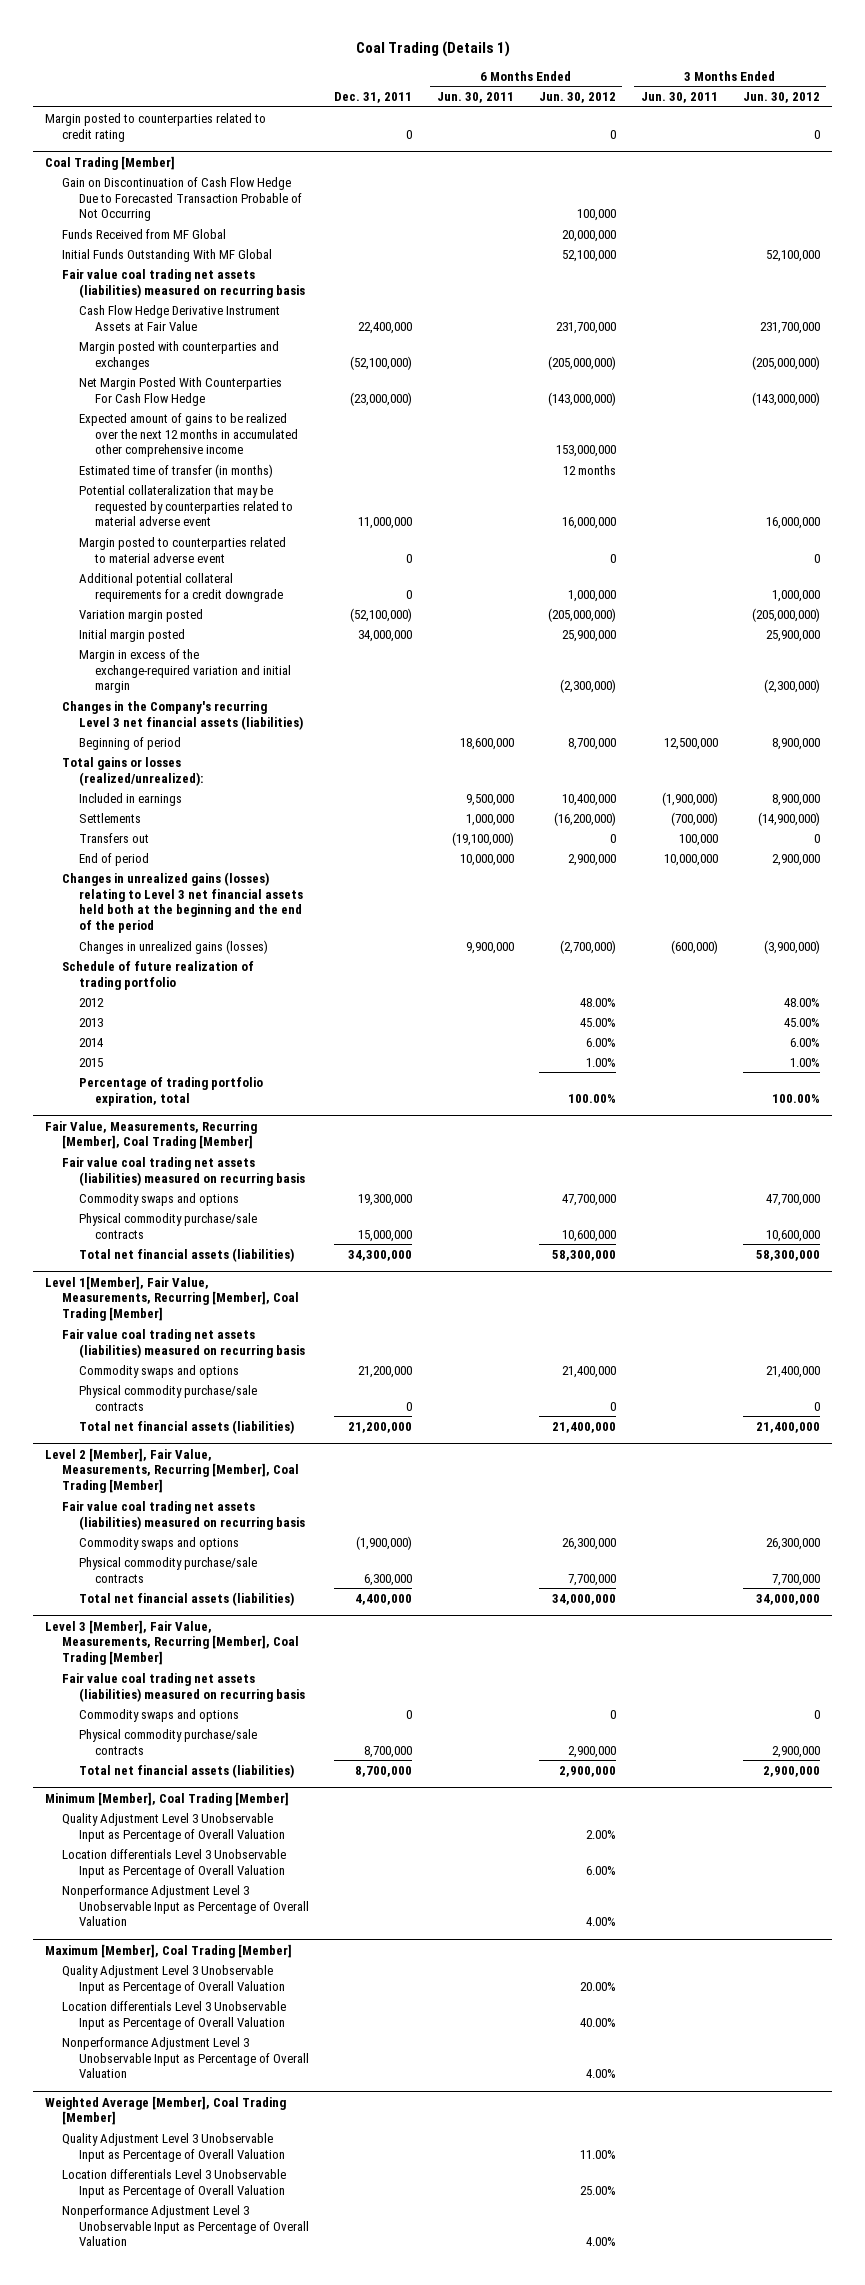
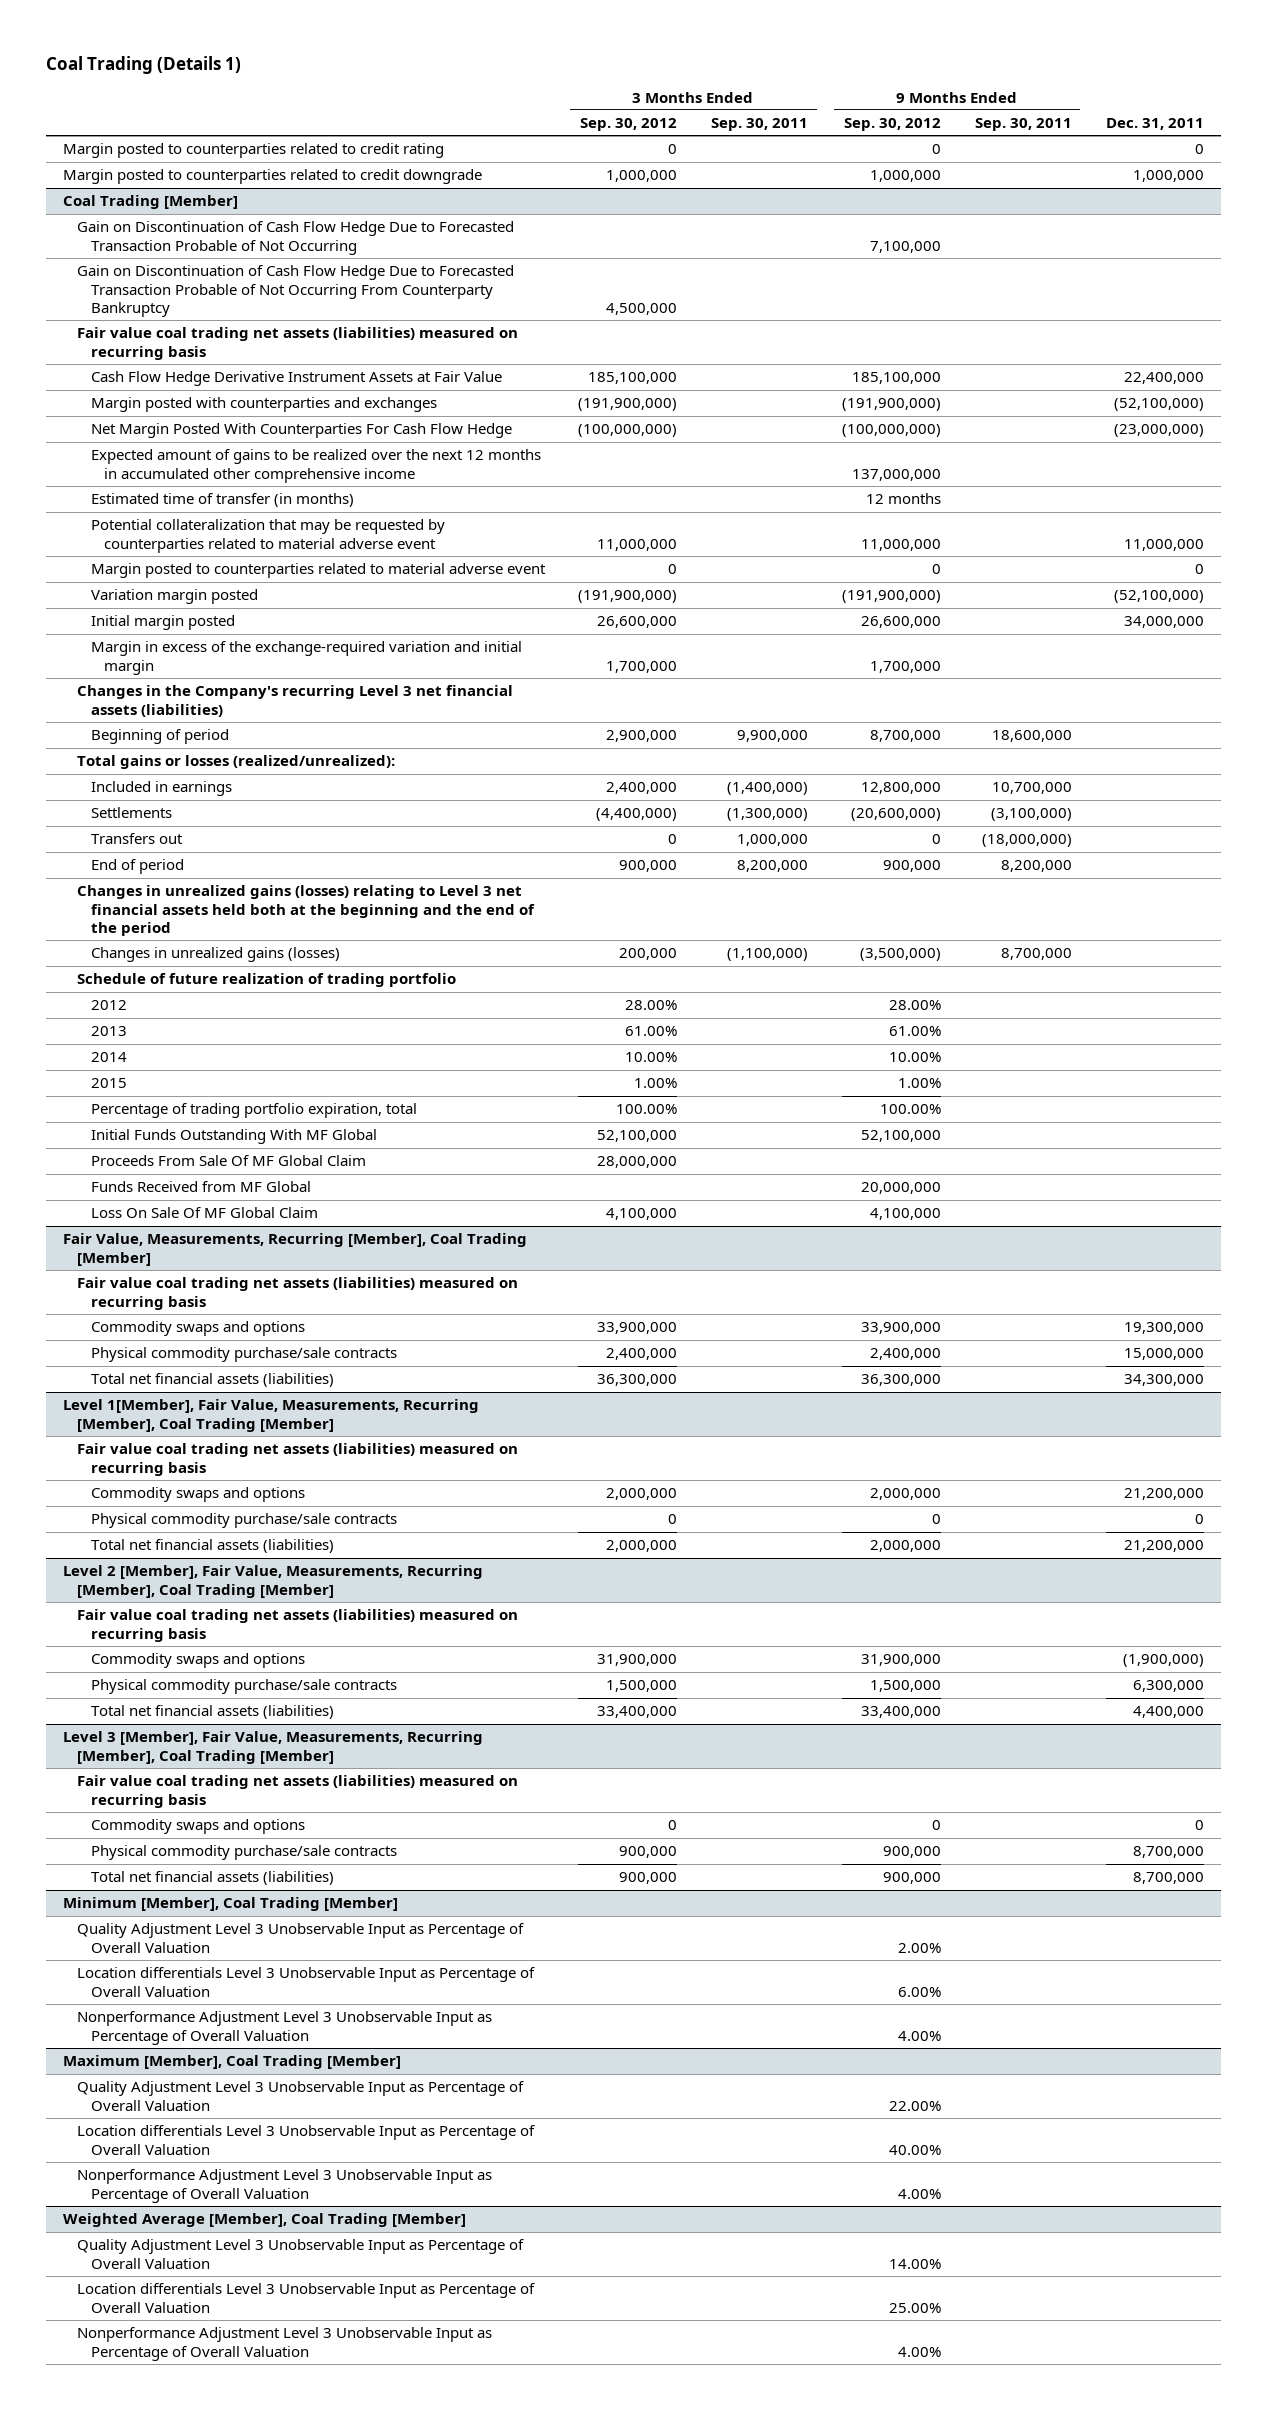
- | Dec. 31, 2011 | 6 Months Ended Jun. 30, 2011 | 6 Months Ended Jun. 30, 2012 | 3 Months Ended Jun. 30, 2011 | 3 Months Ended Jun. 30, 2012
+ | 3 Months Ended Sep. 30, 2012 | 3 Months Ended Sep. 30, 2011 | 9 Months Ended Sep. 30, 2012 | 9 Months Ended Sep. 30, 2011 | Dec. 31, 2011
+ Margin posted to counterparties related to credit downgrade | 1,000,000 | | 1,000,000 | | 1,000,000
@ Coal Trading [Member]
+ Gain on Discontinuation of Cash Flow Hedge Due to Forecasted Transaction Probable of Not Occurring From Counterparty Bankruptcy | 4,500,000 | | | |
- Additional potential collateral requirements for a credit downgrade | 0 | | 1,000,000 | | 1,000,000
moved down: Initial Funds Outstanding With MF Global | 52,100,000 | | 52,100,000 | |
+ Proceeds From Sale Of MF Global Claim | 28,000,000 | | | |
moved down: Funds Received from MF Global | | | 20,000,000 | |
+ Loss On Sale Of MF Global Claim | 4,100,000 | | 4,100,000 | |

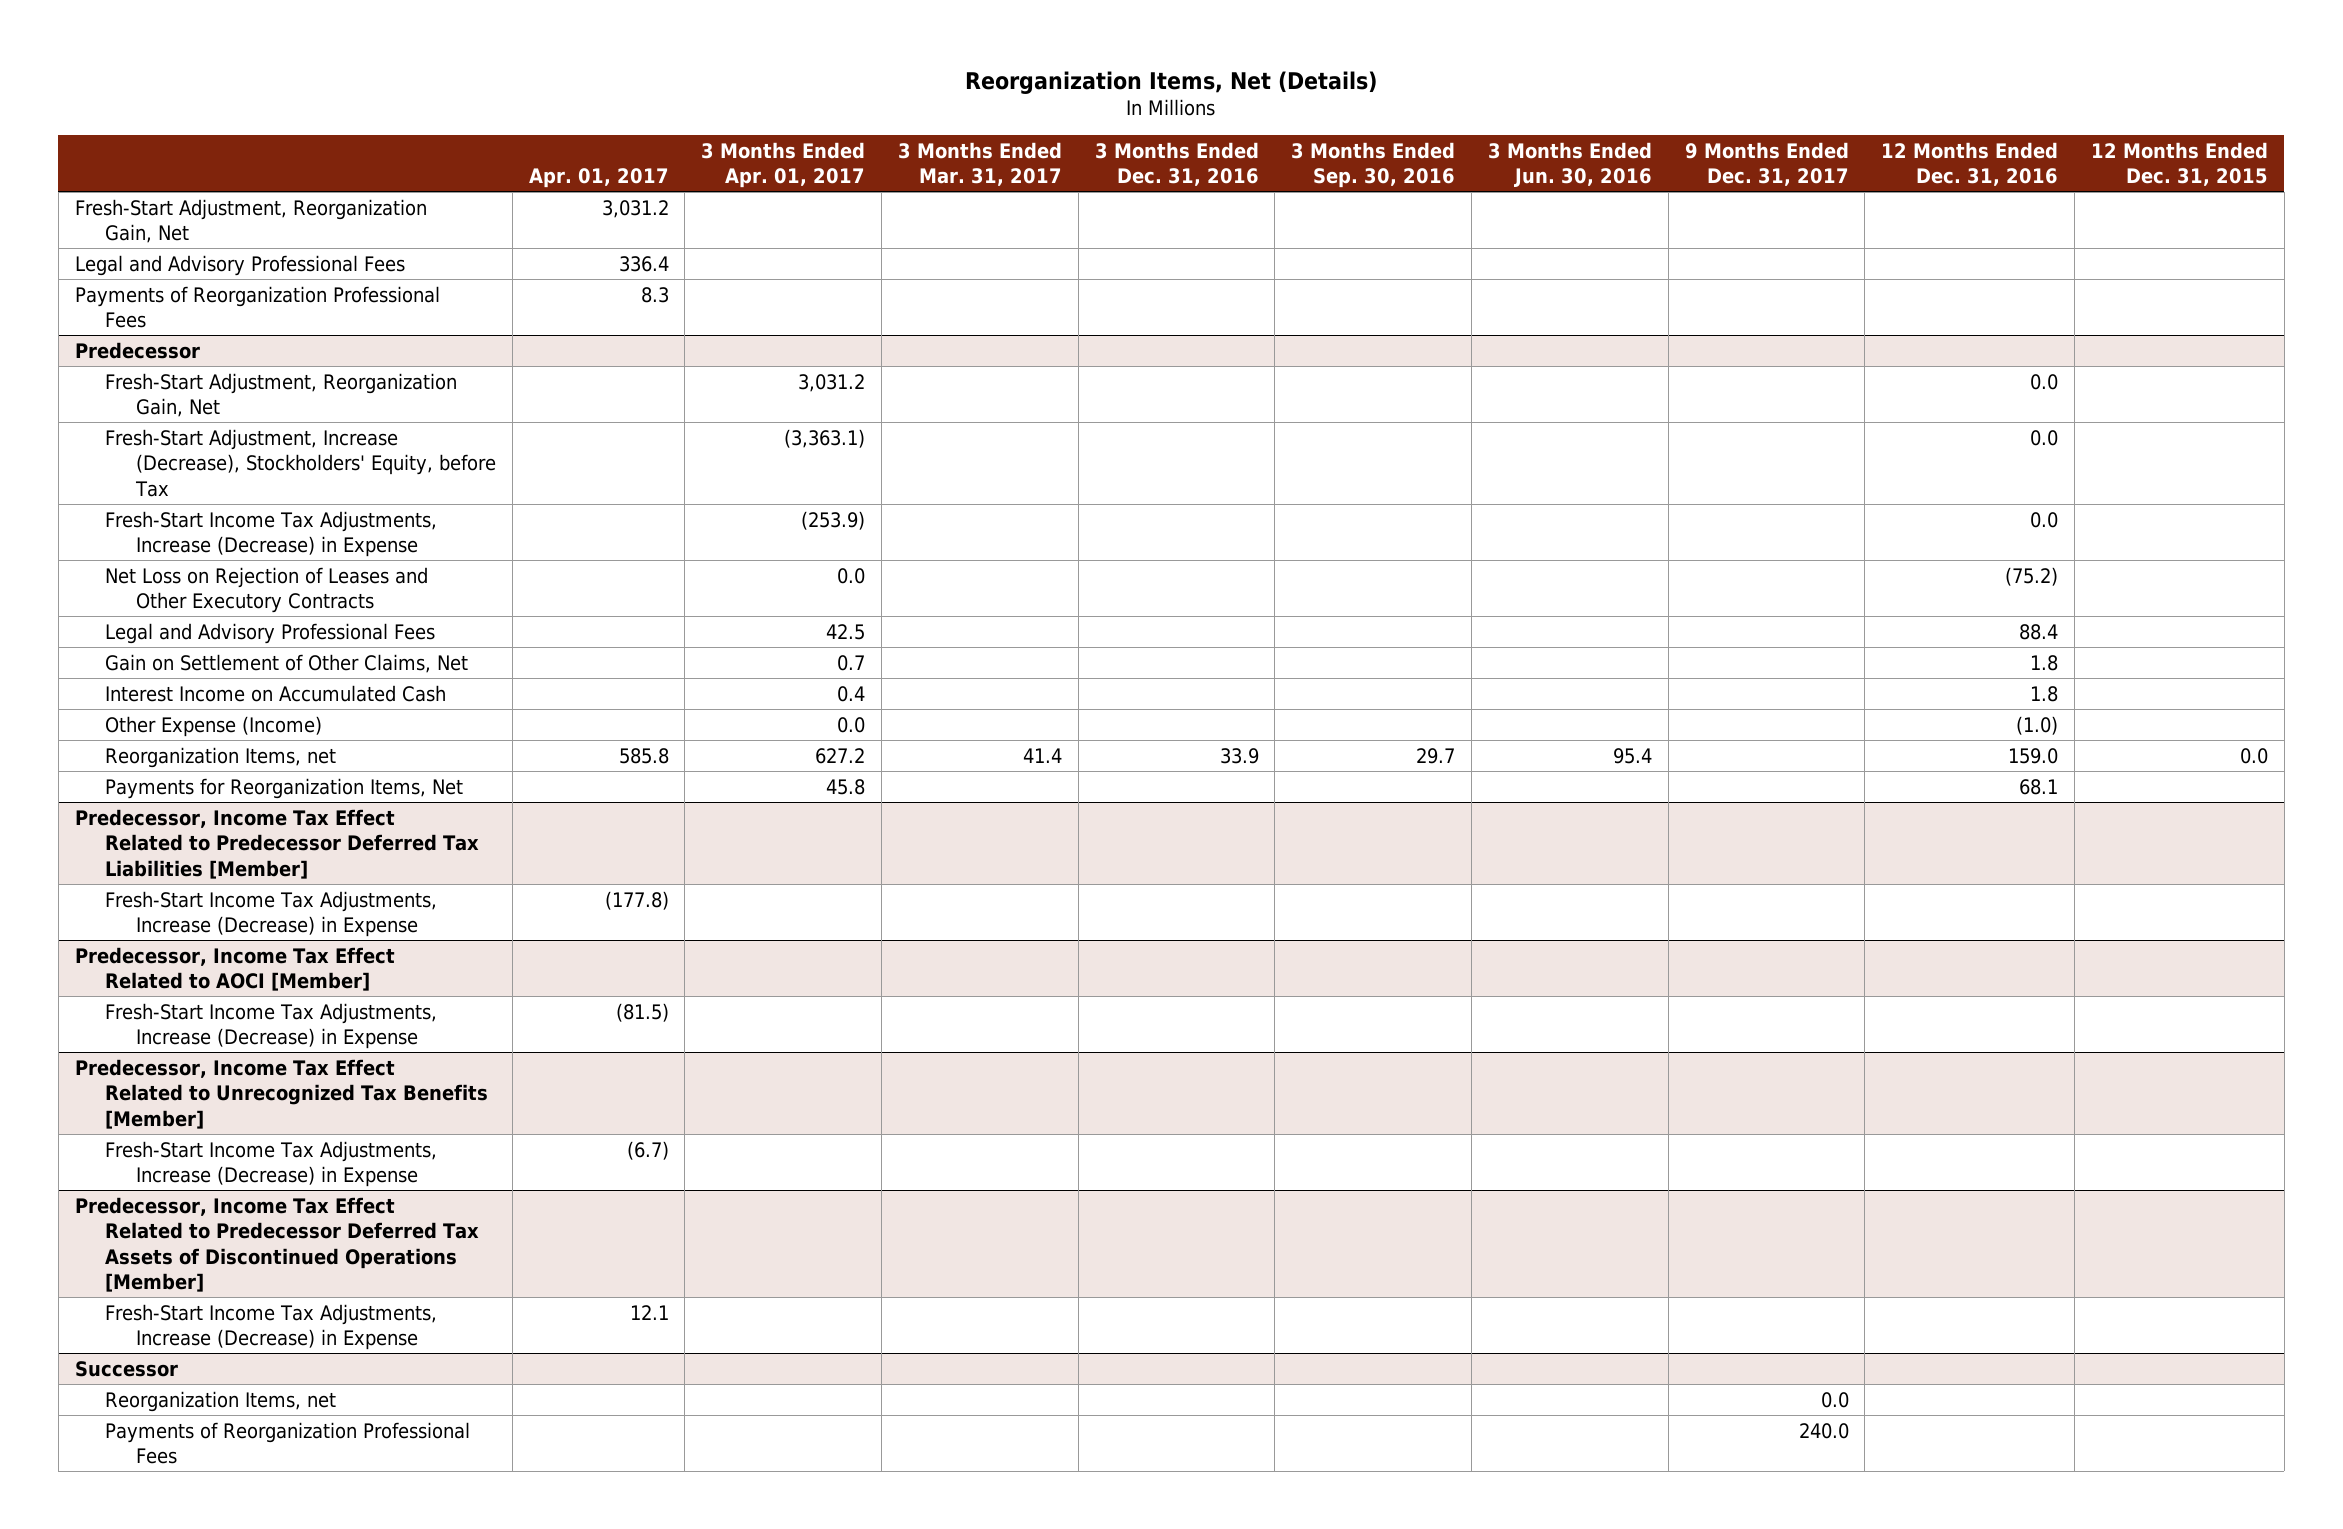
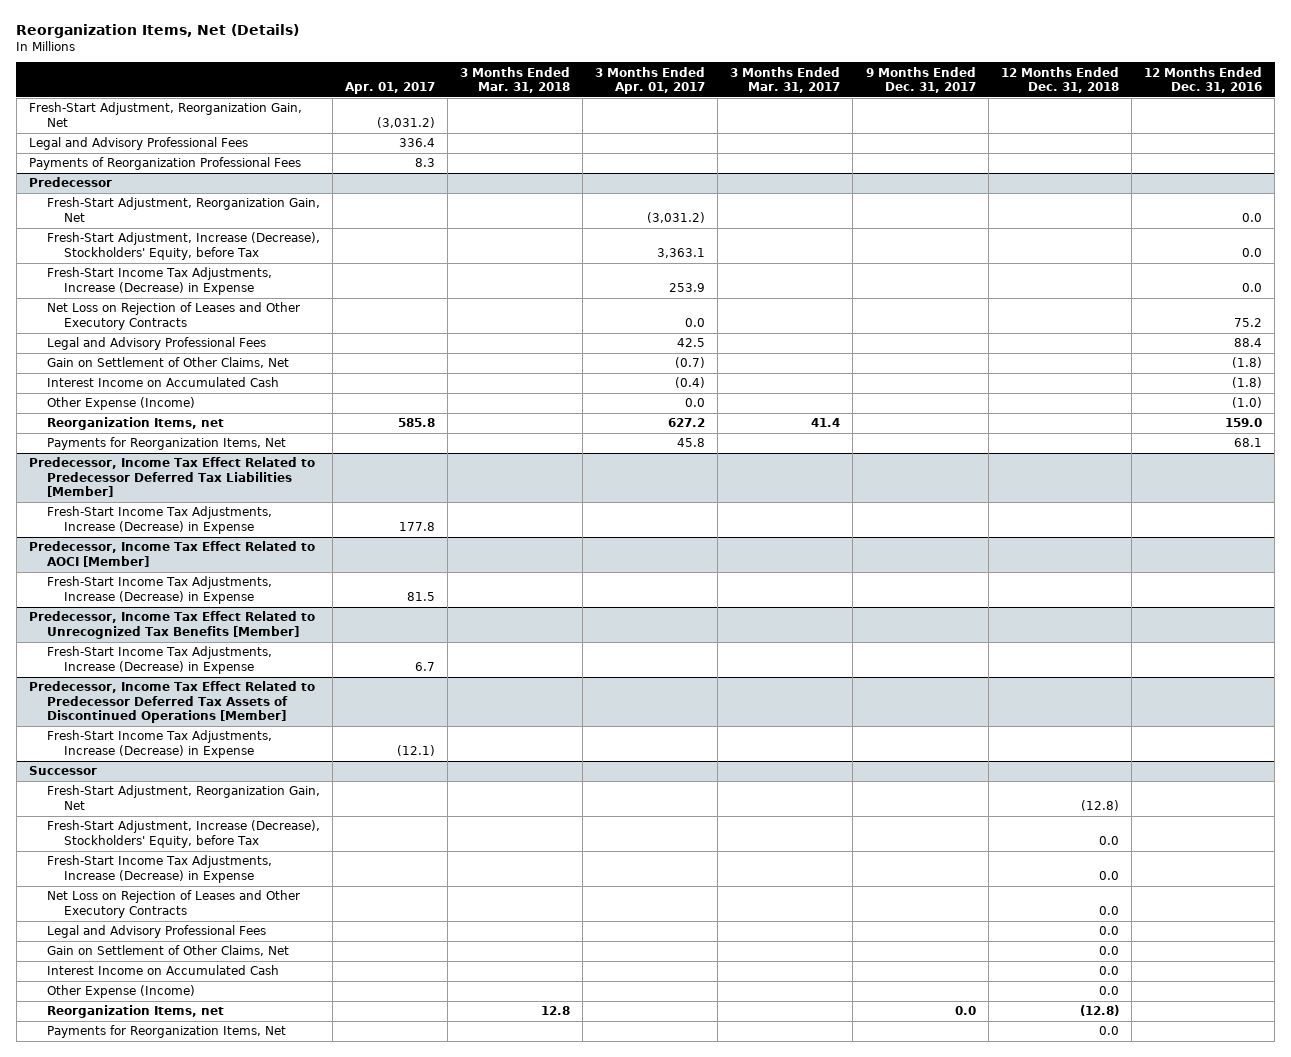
- | Apr. 01, 2017 | 3 Months Ended Apr. 01, 2017 | 3 Months Ended Mar. 31, 2017 | 3 Months Ended Dec. 31, 2016 | 3 Months Ended Sep. 30, 2016 | 3 Months Ended Jun. 30, 2016 | 9 Months Ended Dec. 31, 2017 | 12 Months Ended Dec. 31, 2016 | 12 Months Ended Dec. 31, 2015
+ | Apr. 01, 2017 | 3 Months Ended Mar. 31, 2018 | 3 Months Ended Apr. 01, 2017 | 3 Months Ended Mar. 31, 2017 | 9 Months Ended Dec. 31, 2017 | 12 Months Ended Dec. 31, 2018 | 12 Months Ended Dec. 31, 2016
- Fresh-Start Adjustment, Reorganization Gain, Net | 3,031.2 | | | | | | | |
+ Fresh-Start Adjustment, Reorganization Gain, Net | (3,031.2) | | | | | |
@ Predecessor
- Fresh-Start Adjustment, Reorganization Gain, Net | | 3,031.2 | | | | | | 0.0 |
- Fresh-Start Adjustment, Increase (Decrease), Stockholders' Equity, before Tax | | (3,363.1) | | | | | | 0.0 |
- Fresh-Start Income Tax Adjustments, Increase (Decrease) in Expense | | (253.9) | | | | | | 0.0 |
- Net Loss on Rejection of Leases and Other Executory Contracts | | 0.0 | | | | | | (75.2) |
+ Fresh-Start Adjustment, Reorganization Gain, Net | | | (3,031.2) | | | | 0.0
+ Fresh-Start Adjustment, Increase (Decrease), Stockholders' Equity, before Tax | | | 3,363.1 | | | | 0.0
+ Fresh-Start Income Tax Adjustments, Increase (Decrease) in Expense | | | 253.9 | | | | 0.0
+ Net Loss on Rejection of Leases and Other Executory Contracts | | | 0.0 | | | | 75.2
- Gain on Settlement of Other Claims, Net | | 0.7 | | | | | | 1.8 |
- Interest Income on Accumulated Cash | | 0.4 | | | | | | 1.8 |
+ Gain on Settlement of Other Claims, Net | | | (0.7) | | | | (1.8)
+ Interest Income on Accumulated Cash | | | (0.4) | | | | (1.8)
@ Predecessor, Income Tax Effect Related to Predecessor Deferred Tax Liabilities [Member]
- Fresh-Start Income Tax Adjustments, Increase (Decrease) in Expense | (177.8) | | | | | | | |
+ Fresh-Start Income Tax Adjustments, Increase (Decrease) in Expense | 177.8 | | | | | |
@ Predecessor, Income Tax Effect Related to AOCI [Member]
- Fresh-Start Income Tax Adjustments, Increase (Decrease) in Expense | (81.5) | | | | | | | |
+ Fresh-Start Income Tax Adjustments, Increase (Decrease) in Expense | 81.5 | | | | | |
@ Predecessor, Income Tax Effect Related to Unrecognized Tax Benefits [Member]
- Fresh-Start Income Tax Adjustments, Increase (Decrease) in Expense | (6.7) | | | | | | | |
+ Fresh-Start Income Tax Adjustments, Increase (Decrease) in Expense | 6.7 | | | | | |
@ Predecessor, Income Tax Effect Related to Predecessor Deferred Tax Assets of Discontinued Operations [Member]
- Fresh-Start Income Tax Adjustments, Increase (Decrease) in Expense | 12.1 | | | | | | | |
+ Fresh-Start Income Tax Adjustments, Increase (Decrease) in Expense | (12.1) | | | | | |
@ Successor
+ Fresh-Start Adjustment, Reorganization Gain, Net | | | | | | (12.8) |
+ Fresh-Start Adjustment, Increase (Decrease), Stockholders' Equity, before Tax | | | | | | 0.0 |
+ Fresh-Start Income Tax Adjustments, Increase (Decrease) in Expense | | | | | | 0.0 |
+ Net Loss on Rejection of Leases and Other Executory Contracts | | | | | | 0.0 |
+ Legal and Advisory Professional Fees | | | | | | 0.0 |
+ Gain on Settlement of Other Claims, Net | | | | | | 0.0 |
+ Interest Income on Accumulated Cash | | | | | | 0.0 |
+ Other Expense (Income) | | | | | | 0.0 |
- Payments of Reorganization Professional Fees | | | | | | | 240.0 | |
+ Payments for Reorganization Items, Net | | | | | | 0.0 |

